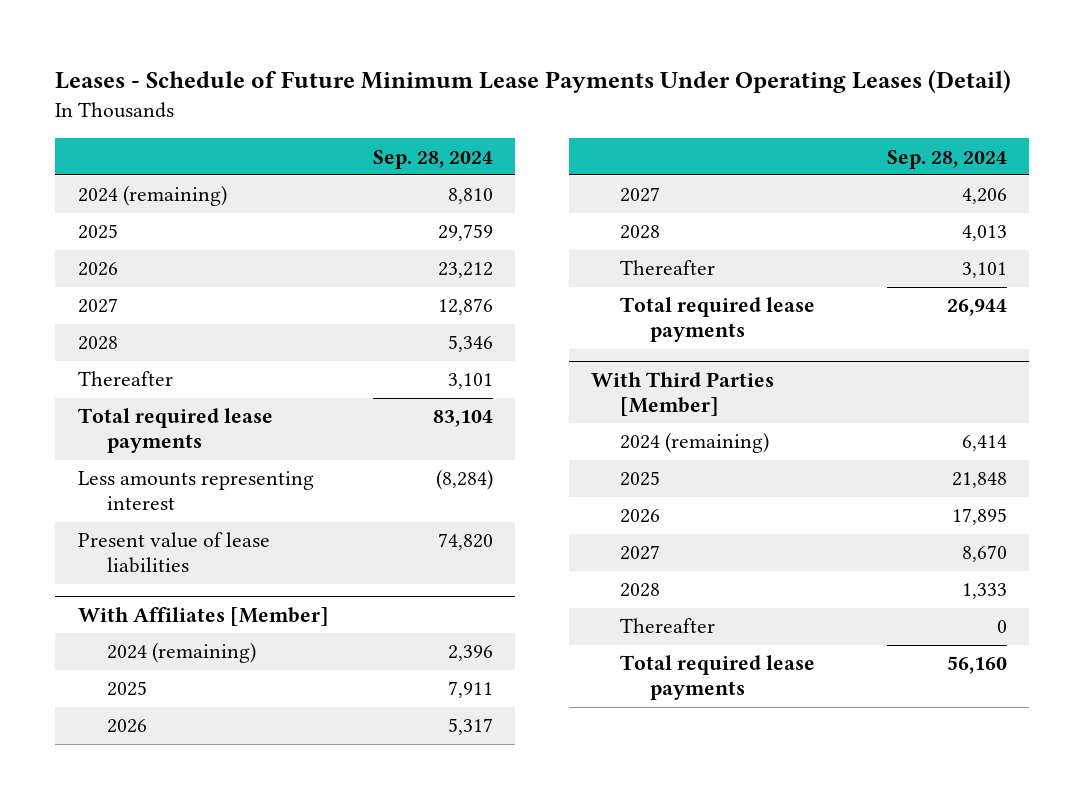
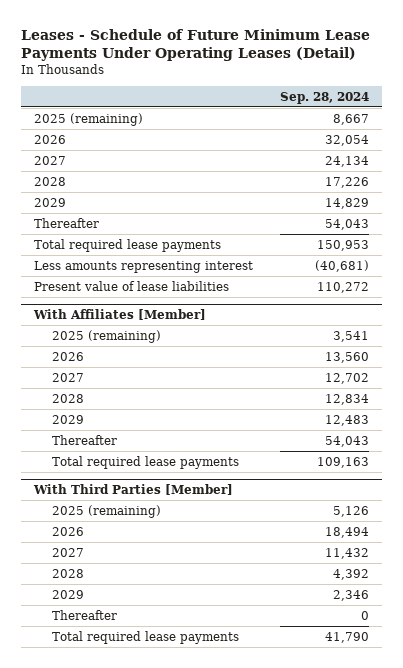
- 2024 (remaining) | 8,810
- 2025 | 29,759
- 2026 | 23,212
- 2027 | 12,876
- 2028 | 5,346
- Thereafter | 3,101
- Total required lease payments | 83,104
- Less amounts representing interest | (8,284)
- Present value of lease liabilities | 74,820
+ 2025 (remaining) | 8,667
+ 2026 | 32,054
+ 2027 | 24,134
+ 2028 | 17,226
+ 2029 | 14,829
+ Thereafter | 54,043
+ Total required lease payments | 150,953
+ Less amounts representing interest | (40,681)
+ Present value of lease liabilities | 110,272
@ With Affiliates [Member]
- 2024 (remaining) | 2,396
- 2025 | 7,911
- 2026 | 5,317
- 2027 | 4,206
- 2028 | 4,013
- Thereafter | 3,101
- Total required lease payments | 26,944
+ 2025 (remaining) | 3,541
+ 2026 | 13,560
+ 2027 | 12,702
+ 2028 | 12,834
+ 2029 | 12,483
+ Thereafter | 54,043
+ Total required lease payments | 109,163
@ With Third Parties [Member]
- 2024 (remaining) | 6,414
- 2025 | 21,848
- 2026 | 17,895
- 2027 | 8,670
- 2028 | 1,333
+ 2025 (remaining) | 5,126
+ 2026 | 18,494
+ 2027 | 11,432
+ 2028 | 4,392
+ 2029 | 2,346
- Total required lease payments | 56,160
+ Total required lease payments | 41,790

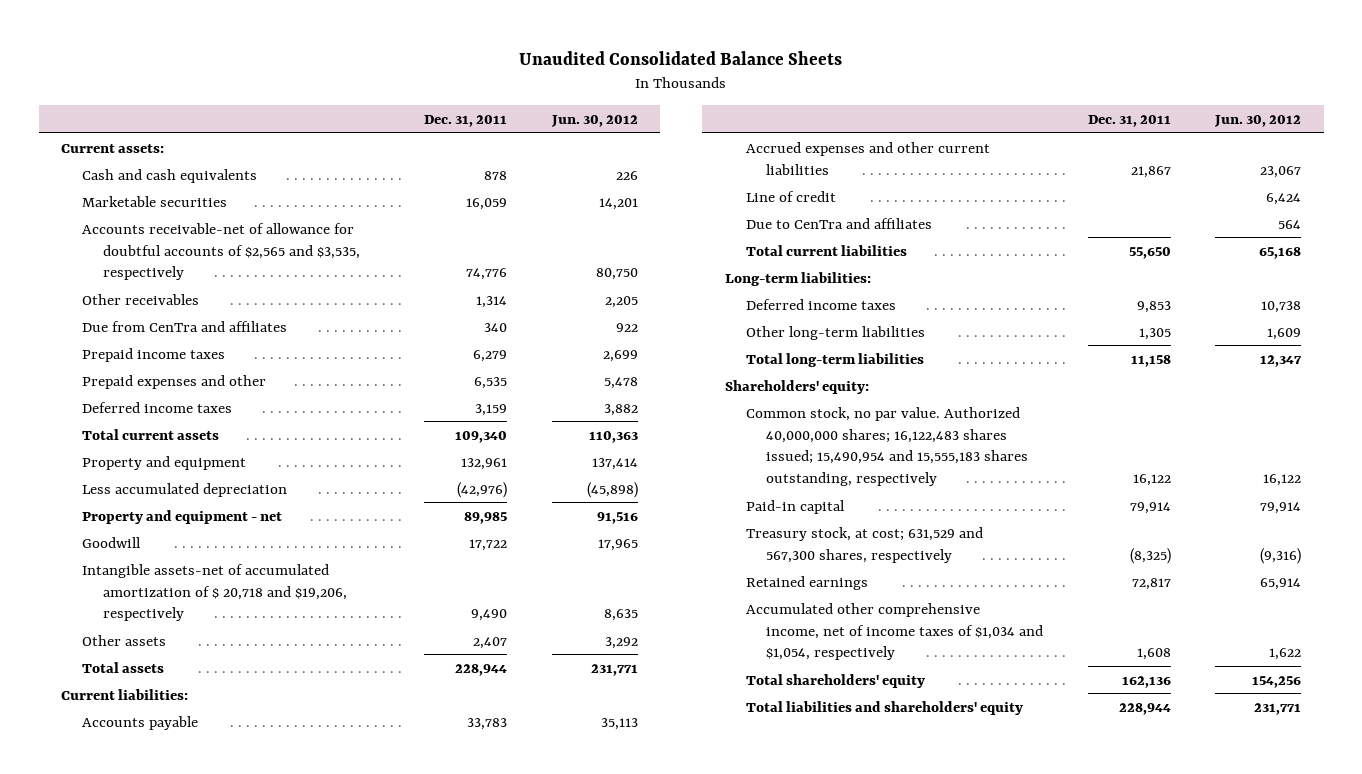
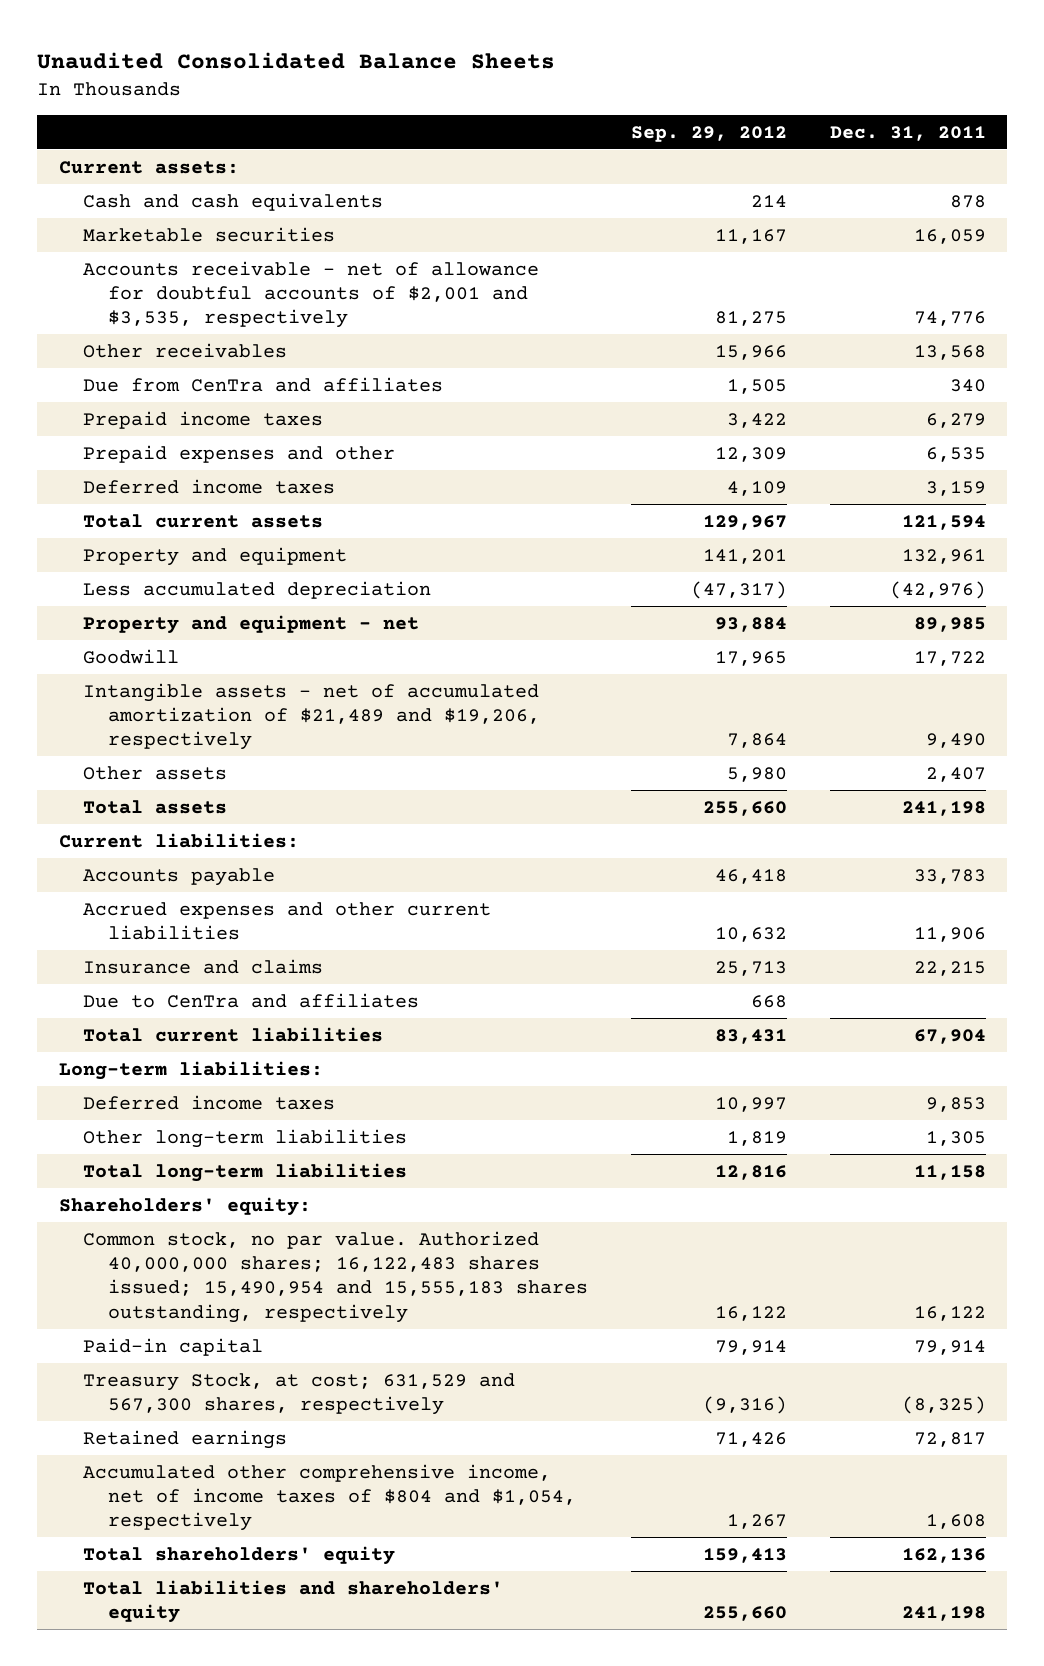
- | Dec. 31, 2011 | Jun. 30, 2012
+ | Sep. 29, 2012 | Dec. 31, 2011
- Accounts receivable-net of allowance for doubtful accounts of $2,565 and $3,535, respectively | 74,776 | 80,750
- Other receivables | 1,314 | 2,205
+ Accounts receivable - net of allowance for doubtful accounts of $2,001 and $3,535, respectively | 81,275 | 74,776
+ Other receivables | 15,966 | 13,568
- Total current assets | 109,340 | 110,363
+ Total current assets | 129,967 | 121,594
- Intangible assets-net of accumulated amortization of $ 20,718 and $19,206, respectively | 9,490 | 8,635
+ Intangible assets - net of accumulated amortization of $21,489 and $19,206, respectively | 7,864 | 9,490
- Total assets | 228,944 | 231,771
+ Total assets | 255,660 | 241,198
- Accrued expenses and other current liabilities | 21,867 | 23,067
- Line of credit | | 6,424
+ Accrued expenses and other current liabilities | 10,632 | 11,906
+ Insurance and claims | 25,713 | 22,215
- Total current liabilities | 55,650 | 65,168
+ Total current liabilities | 83,431 | 67,904
- Treasury stock, at cost; 631,529 and 567,300 shares, respectively | (8,325) | (9,316)
+ Treasury Stock, at cost; 631,529 and 567,300 shares, respectively | (9,316) | (8,325)
- Accumulated other comprehensive income, net of income taxes of $1,034 and $1,054, respectively | 1,608 | 1,622
+ Accumulated other comprehensive income, net of income taxes of $804 and $1,054, respectively | 1,267 | 1,608
- Total liabilities and shareholders' equity | 228,944 | 231,771
+ Total liabilities and shareholders' equity | 255,660 | 241,198

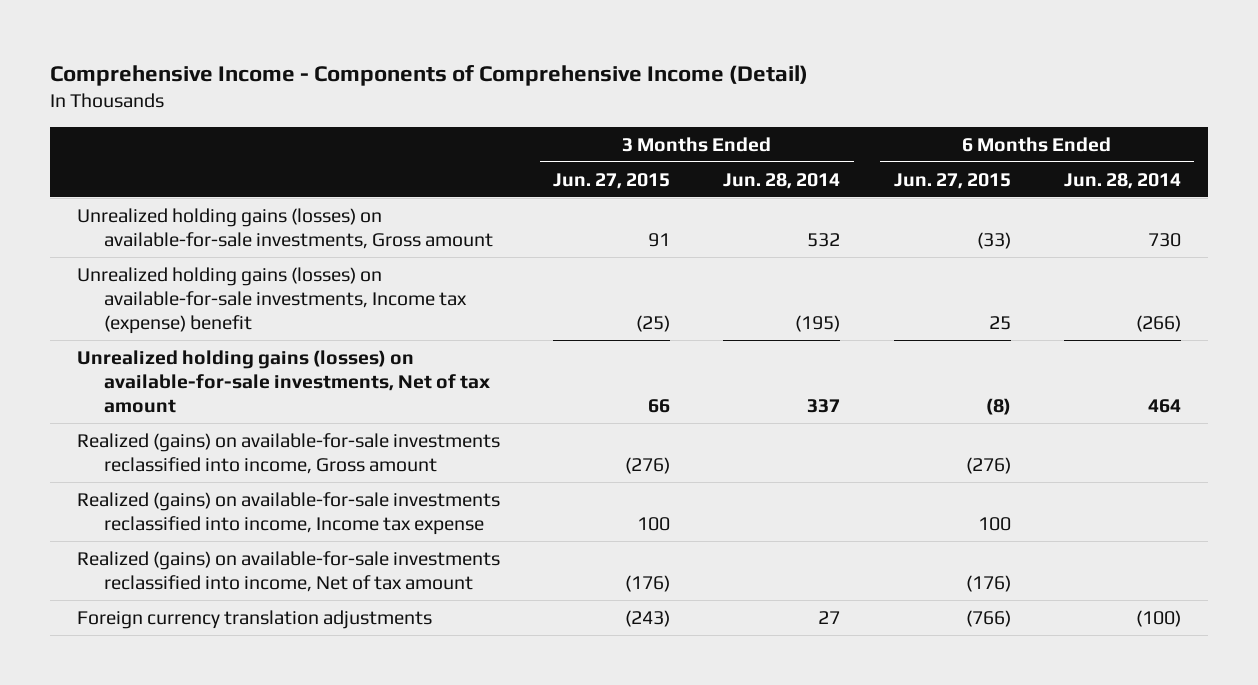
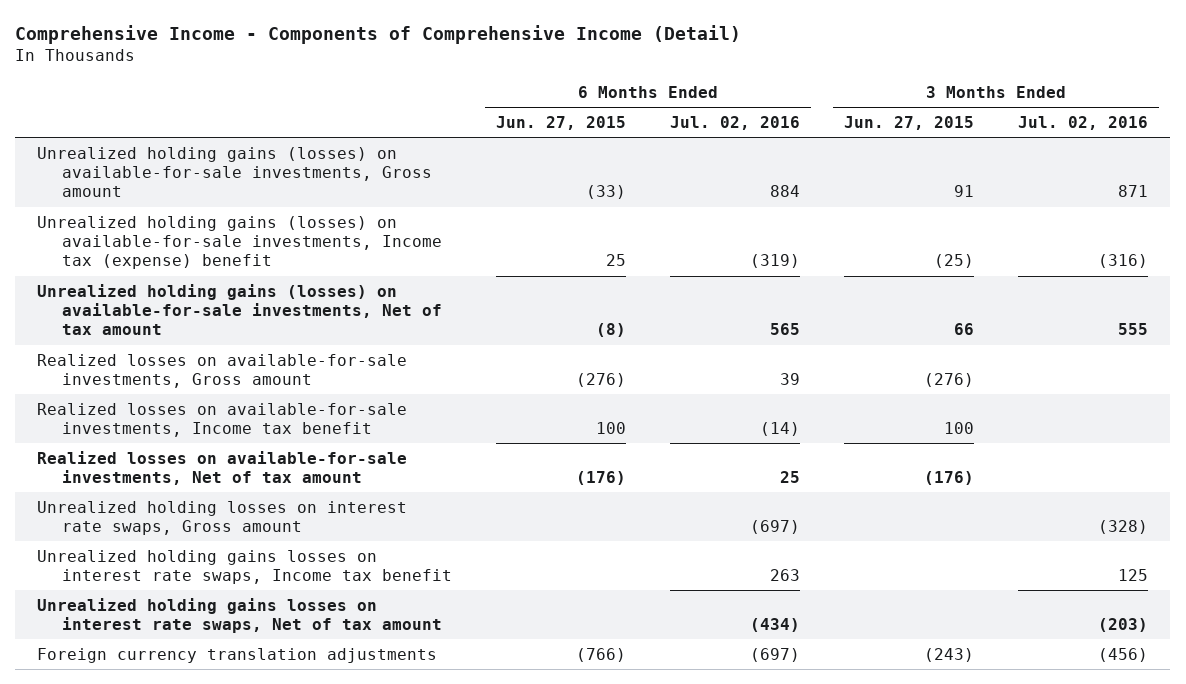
- | 3 Months Ended Jun. 27, 2015 | 3 Months Ended Jun. 28, 2014 | 6 Months Ended Jun. 27, 2015 | 6 Months Ended Jun. 28, 2014
+ | 6 Months Ended Jun. 27, 2015 | 6 Months Ended Jul. 02, 2016 | 3 Months Ended Jun. 27, 2015 | 3 Months Ended Jul. 02, 2016
- Realized (gains) on available-for-sale investments reclassified into income, Gross amount | (276) | | (276) |
- Realized (gains) on available-for-sale investments reclassified into income, Income tax expense | 100 | | 100 |
- Realized (gains) on available-for-sale investments reclassified into income, Net of tax amount | (176) | | (176) |
+ Realized losses on available-for-sale investments, Gross amount | (276) | 39 | (276) |
+ Realized losses on available-for-sale investments, Income tax benefit | 100 | (14) | 100 |
+ Realized losses on available-for-sale investments, Net of tax amount | (176) | 25 | (176) |
+ Unrealized holding losses on interest rate swaps, Gross amount | | (697) | | (328)
+ Unrealized holding gains losses on interest rate swaps, Income tax benefit | | 263 | | 125
+ Unrealized holding gains losses on interest rate swaps, Net of tax amount | | (434) | | (203)

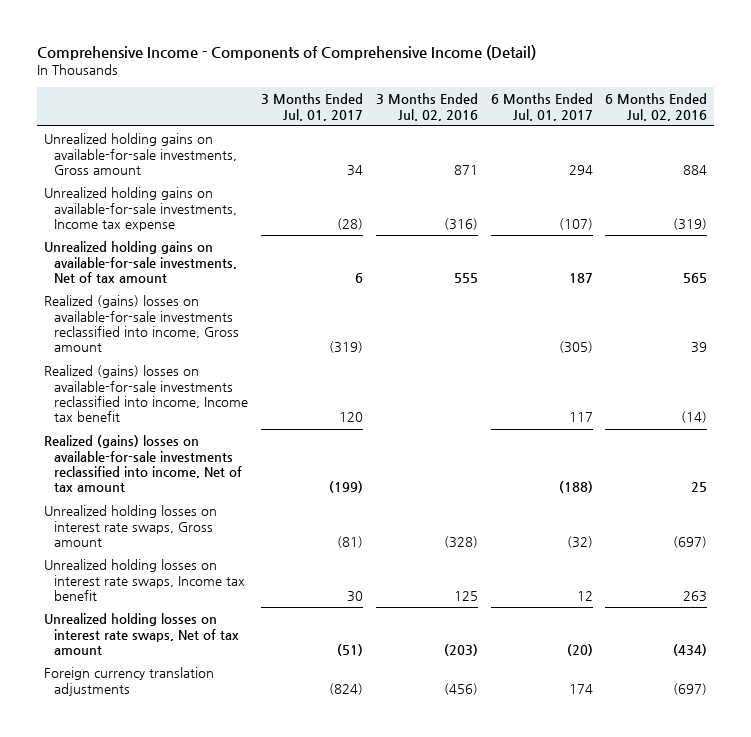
- | 6 Months Ended Jun. 27, 2015 | 6 Months Ended Jul. 02, 2016 | 3 Months Ended Jun. 27, 2015 | 3 Months Ended Jul. 02, 2016
+ | 3 Months Ended Jul. 01, 2017 | 3 Months Ended Jul. 02, 2016 | 6 Months Ended Jul. 01, 2017 | 6 Months Ended Jul. 02, 2016
- Unrealized holding gains (losses) on available-for-sale investments, Gross amount | (33) | 884 | 91 | 871
- Unrealized holding gains (losses) on available-for-sale investments, Income tax (expense) benefit | 25 | (319) | (25) | (316)
- Unrealized holding gains (losses) on available-for-sale investments, Net of tax amount | (8) | 565 | 66 | 555
- Realized losses on available-for-sale investments, Gross amount | (276) | 39 | (276) |
- Realized losses on available-for-sale investments, Income tax benefit | 100 | (14) | 100 |
- Realized losses on available-for-sale investments, Net of tax amount | (176) | 25 | (176) |
+ Unrealized holding gains on available-for-sale investments, Gross amount | 34 | 871 | 294 | 884
+ Unrealized holding gains on available-for-sale investments, Income tax expense | (28) | (316) | (107) | (319)
+ Unrealized holding gains on available-for-sale investments, Net of tax amount | 6 | 555 | 187 | 565
+ Realized (gains) losses on available-for-sale investments reclassified into income, Gross amount | (319) | | (305) | 39
+ Realized (gains) losses on available-for-sale investments reclassified into income, Income tax benefit | 120 | | 117 | (14)
+ Realized (gains) losses on available-for-sale investments reclassified into income, Net of tax amount | (199) | | (188) | 25
- Unrealized holding gains losses on interest rate swaps, Income tax benefit | | 263 | | 125
- Unrealized holding gains losses on interest rate swaps, Net of tax amount | | (434) | | (203)
+ Unrealized holding losses on interest rate swaps, Income tax benefit | 30 | 125 | 12 | 263
+ Unrealized holding losses on interest rate swaps, Net of tax amount | (51) | (203) | (20) | (434)

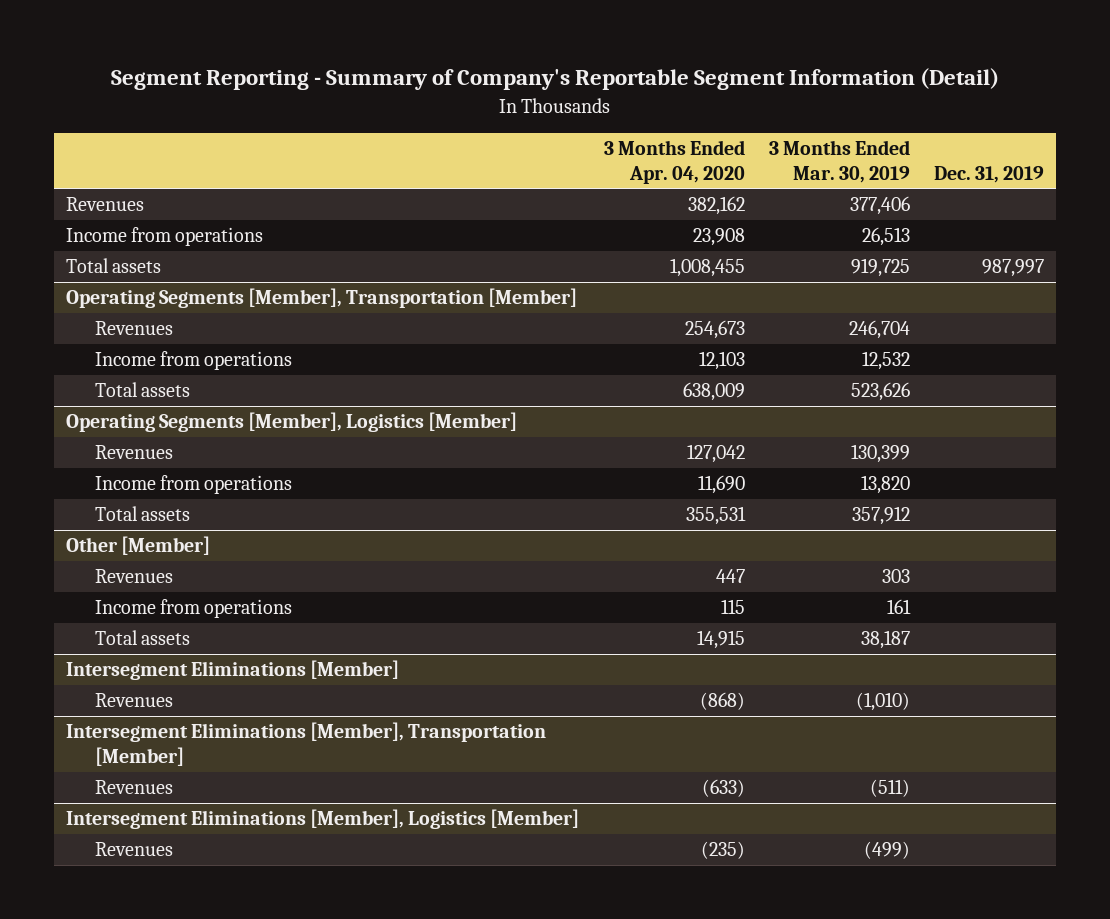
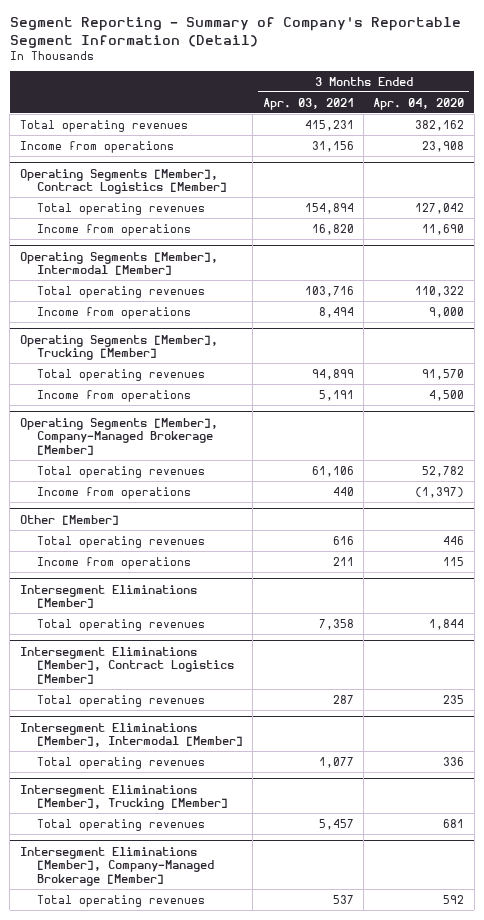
- | 3 Months Ended Apr. 04, 2020 | 3 Months Ended Mar. 30, 2019 | Dec. 31, 2019
+ | 3 Months Ended Apr. 03, 2021 | 3 Months Ended Apr. 04, 2020
- Revenues | 382,162 | 377,406 |
+ Total operating revenues | 415,231 | 382,162
- Total assets | 1,008,455 | 919,725 | 987,997
- Operating Segments [Member], Transportation [Member]
- Revenues | 254,673 | 246,704 |
- Income from operations | 12,103 | 12,532 |
- Total assets | 638,009 | 523,626 |
- Operating Segments [Member], Logistics [Member]
- Revenues | 127,042 | 130,399 |
+ Operating Segments [Member], Contract Logistics [Member]
+ Total operating revenues | 154,894 | 127,042
- Total assets | 355,531 | 357,912 |
+ Operating Segments [Member], Intermodal [Member]
+ Total operating revenues | 103,716 | 110,322
+ Income from operations | 8,494 | 9,000
+ Operating Segments [Member], Trucking [Member]
+ Total operating revenues | 94,899 | 91,570
+ Income from operations | 5,191 | 4,500
+ Operating Segments [Member], Company-Managed Brokerage [Member]
+ Total operating revenues | 61,106 | 52,782
+ Income from operations | 440 | (1,397)
@ Other [Member]
- Revenues | 447 | 303 |
+ Total operating revenues | 616 | 446
- Total assets | 14,915 | 38,187 |
@ Intersegment Eliminations [Member]
- Revenues | (868) | (1,010) |
- Intersegment Eliminations [Member], Transportation [Member]
- Revenues | (633) | (511) |
- Intersegment Eliminations [Member], Logistics [Member]
- Revenues | (235) | (499) |
@ Intersegment Eliminations [Member]
+ Total operating revenues | 7,358 | 1,844
+ Intersegment Eliminations [Member], Contract Logistics [Member]
+ Total operating revenues | 287 | 235
+ Intersegment Eliminations [Member], Intermodal [Member]
+ Total operating revenues | 1,077 | 336
+ Intersegment Eliminations [Member], Trucking [Member]
+ Total operating revenues | 5,457 | 681
+ Intersegment Eliminations [Member], Company-Managed Brokerage [Member]
+ Total operating revenues | 537 | 592

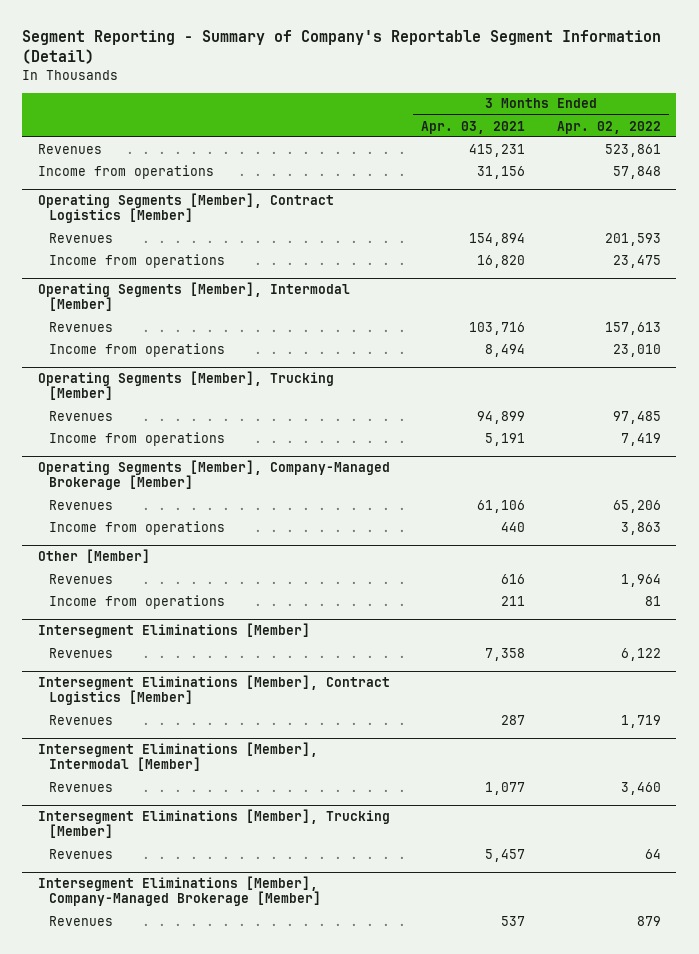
- | 3 Months Ended Apr. 03, 2021 | 3 Months Ended Apr. 04, 2020
+ | 3 Months Ended Apr. 03, 2021 | 3 Months Ended Apr. 02, 2022
- Total operating revenues | 415,231 | 382,162
+ Revenues | 415,231 | 523,861
@ Operating Segments [Member], Contract Logistics [Member]
- Total operating revenues | 154,894 | 127,042
+ Revenues | 154,894 | 201,593
@ Operating Segments [Member], Intermodal [Member]
- Total operating revenues | 103,716 | 110,322
+ Revenues | 103,716 | 157,613
@ Operating Segments [Member], Trucking [Member]
- Total operating revenues | 94,899 | 91,570
+ Revenues | 94,899 | 97,485
@ Operating Segments [Member], Company-Managed Brokerage [Member]
- Total operating revenues | 61,106 | 52,782
+ Revenues | 61,106 | 65,206
@ Other [Member]
- Total operating revenues | 616 | 446
+ Revenues | 616 | 1,964
@ Intersegment Eliminations [Member]
- Total operating revenues | 7,358 | 1,844
+ Revenues | 7,358 | 6,122
@ Intersegment Eliminations [Member], Contract Logistics [Member]
- Total operating revenues | 287 | 235
+ Revenues | 287 | 1,719
@ Intersegment Eliminations [Member], Intermodal [Member]
- Total operating revenues | 1,077 | 336
+ Revenues | 1,077 | 3,460
@ Intersegment Eliminations [Member], Trucking [Member]
- Total operating revenues | 5,457 | 681
+ Revenues | 5,457 | 64
@ Intersegment Eliminations [Member], Company-Managed Brokerage [Member]
- Total operating revenues | 537 | 592
+ Revenues | 537 | 879

